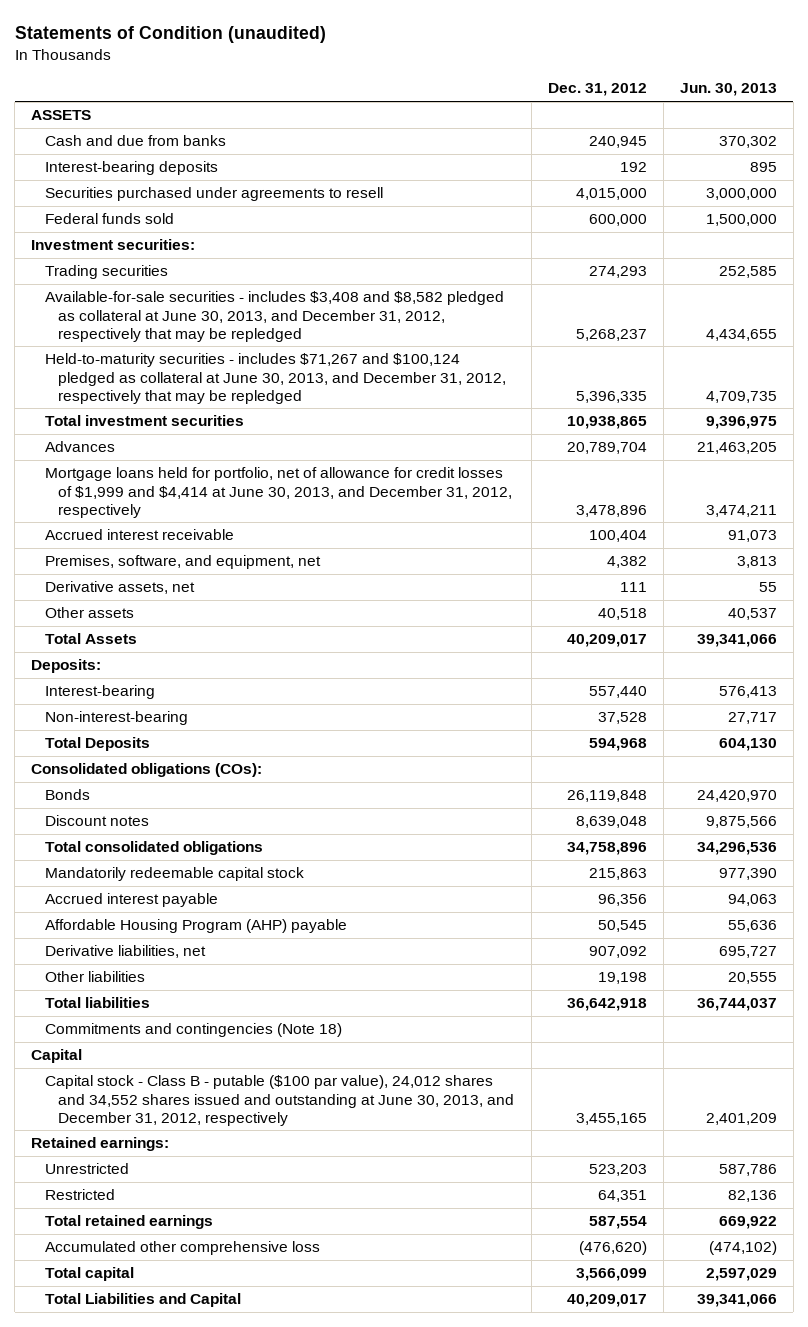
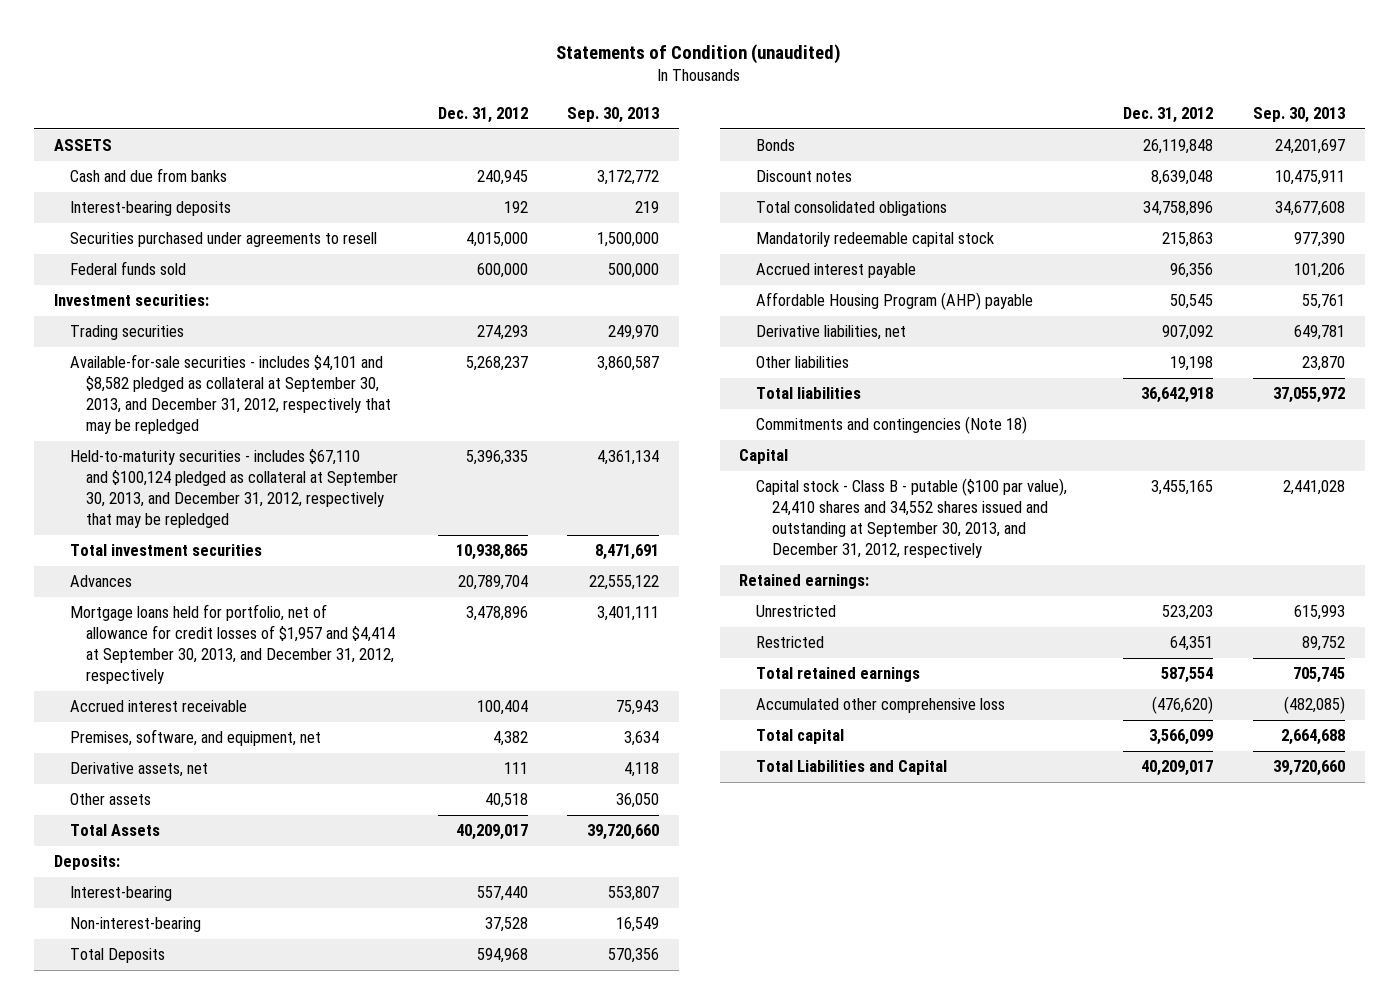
- | Dec. 31, 2012 | Jun. 30, 2013
+ | Dec. 31, 2012 | Sep. 30, 2013
- Available-for-sale securities - includes $3,408 and $8,582 pledged as collateral at June 30, 2013, and December 31, 2012, respectively that may be repledged | 5,268,237 | 4,434,655
- Held-to-maturity securities - includes $71,267 and $100,124 pledged as collateral at June 30, 2013, and December 31, 2012, respectively that may be repledged | 5,396,335 | 4,709,735
+ Available-for-sale securities - includes $4,101 and $8,582 pledged as collateral at September 30, 2013, and December 31, 2012, respectively that may be repledged | 5,268,237 | 3,860,587
+ Held-to-maturity securities - includes $67,110 and $100,124 pledged as collateral at September 30, 2013, and December 31, 2012, respectively that may be repledged | 5,396,335 | 4,361,134
- Mortgage loans held for portfolio, net of allowance for credit losses of $1,999 and $4,414 at June 30, 2013, and December 31, 2012, respectively | 3,478,896 | 3,474,211
+ Mortgage loans held for portfolio, net of allowance for credit losses of $1,957 and $4,414 at September 30, 2013, and December 31, 2012, respectively | 3,478,896 | 3,401,111
- Consolidated obligations (COs):
- Capital stock - Class B - putable ($100 par value), 24,012 shares and 34,552 shares issued and outstanding at June 30, 2013, and December 31, 2012, respectively | 3,455,165 | 2,401,209
+ Capital stock - Class B - putable ($100 par value), 24,410 shares and 34,552 shares issued and outstanding at September 30, 2013, and December 31, 2012, respectively | 3,455,165 | 2,441,028

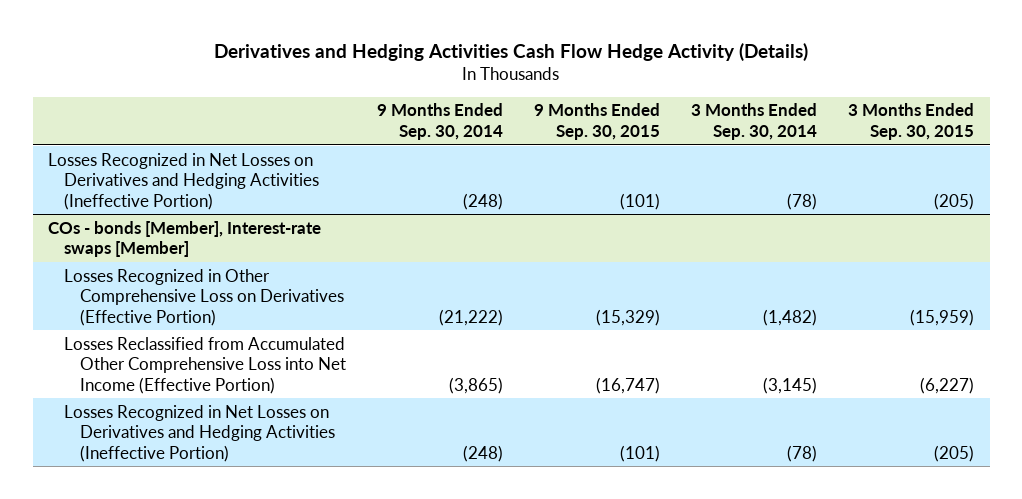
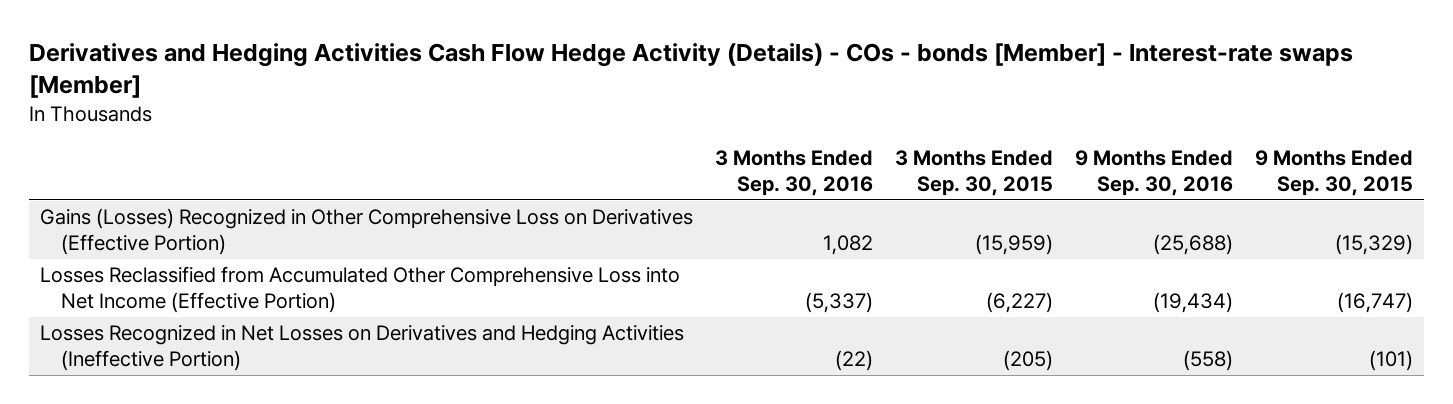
- Derivatives and Hedging Activities Cash Flow Hedge Activity (Details)
+ Derivatives and Hedging Activities Cash Flow Hedge Activity (Details) - COs - bonds [Member] - Interest-rate swaps [Member]
- | 9 Months Ended Sep. 30, 2014 | 9 Months Ended Sep. 30, 2015 | 3 Months Ended Sep. 30, 2014 | 3 Months Ended Sep. 30, 2015
+ | 3 Months Ended Sep. 30, 2016 | 3 Months Ended Sep. 30, 2015 | 9 Months Ended Sep. 30, 2016 | 9 Months Ended Sep. 30, 2015
- Losses Recognized in Net Losses on Derivatives and Hedging Activities (Ineffective Portion) | (248) | (101) | (78) | (205)
- COs - bonds [Member], Interest-rate swaps [Member]
- Losses Recognized in Other Comprehensive Loss on Derivatives (Effective Portion) | (21,222) | (15,329) | (1,482) | (15,959)
+ Gains (Losses) Recognized in Other Comprehensive Loss on Derivatives (Effective Portion) | 1,082 | (15,959) | (25,688) | (15,329)

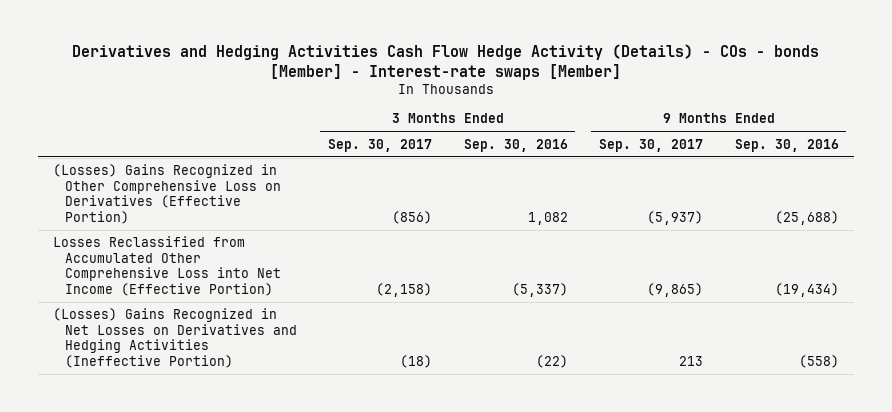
- | 3 Months Ended Sep. 30, 2016 | 3 Months Ended Sep. 30, 2015 | 9 Months Ended Sep. 30, 2016 | 9 Months Ended Sep. 30, 2015
+ | 3 Months Ended Sep. 30, 2017 | 3 Months Ended Sep. 30, 2016 | 9 Months Ended Sep. 30, 2017 | 9 Months Ended Sep. 30, 2016
- Gains (Losses) Recognized in Other Comprehensive Loss on Derivatives (Effective Portion) | 1,082 | (15,959) | (25,688) | (15,329)
+ (Losses) Gains Recognized in Other Comprehensive Loss on Derivatives (Effective Portion) | (856) | 1,082 | (5,937) | (25,688)
- Losses Recognized in Net Losses on Derivatives and Hedging Activities (Ineffective Portion) | (22) | (205) | (558) | (101)
+ (Losses) Gains Recognized in Net Losses on Derivatives and Hedging Activities (Ineffective Portion) | (18) | (22) | 213 | (558)

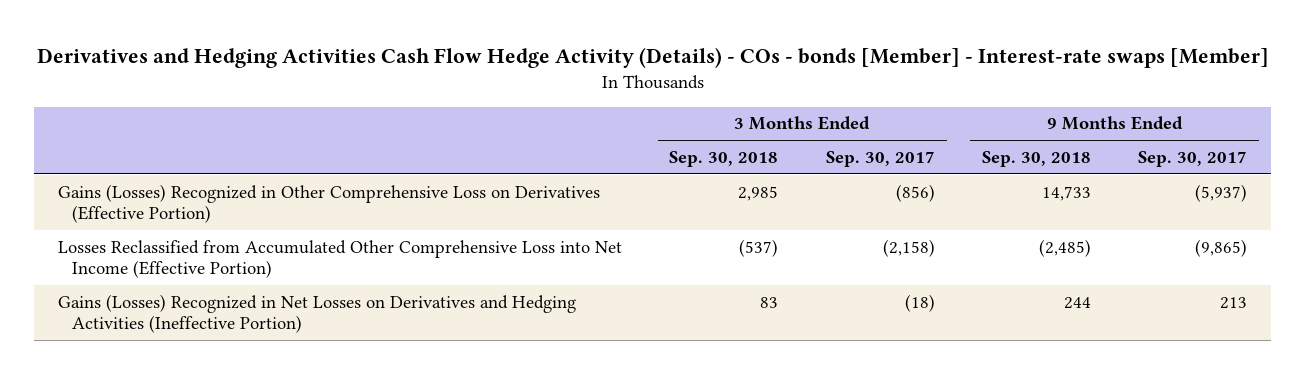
- | 3 Months Ended Sep. 30, 2017 | 3 Months Ended Sep. 30, 2016 | 9 Months Ended Sep. 30, 2017 | 9 Months Ended Sep. 30, 2016
+ | 3 Months Ended Sep. 30, 2018 | 3 Months Ended Sep. 30, 2017 | 9 Months Ended Sep. 30, 2018 | 9 Months Ended Sep. 30, 2017
- (Losses) Gains Recognized in Other Comprehensive Loss on Derivatives (Effective Portion) | (856) | 1,082 | (5,937) | (25,688)
+ Gains (Losses) Recognized in Other Comprehensive Loss on Derivatives (Effective Portion) | 2,985 | (856) | 14,733 | (5,937)
- (Losses) Gains Recognized in Net Losses on Derivatives and Hedging Activities (Ineffective Portion) | (18) | (22) | 213 | (558)
+ Gains (Losses) Recognized in Net Losses on Derivatives and Hedging Activities (Ineffective Portion) | 83 | (18) | 244 | 213

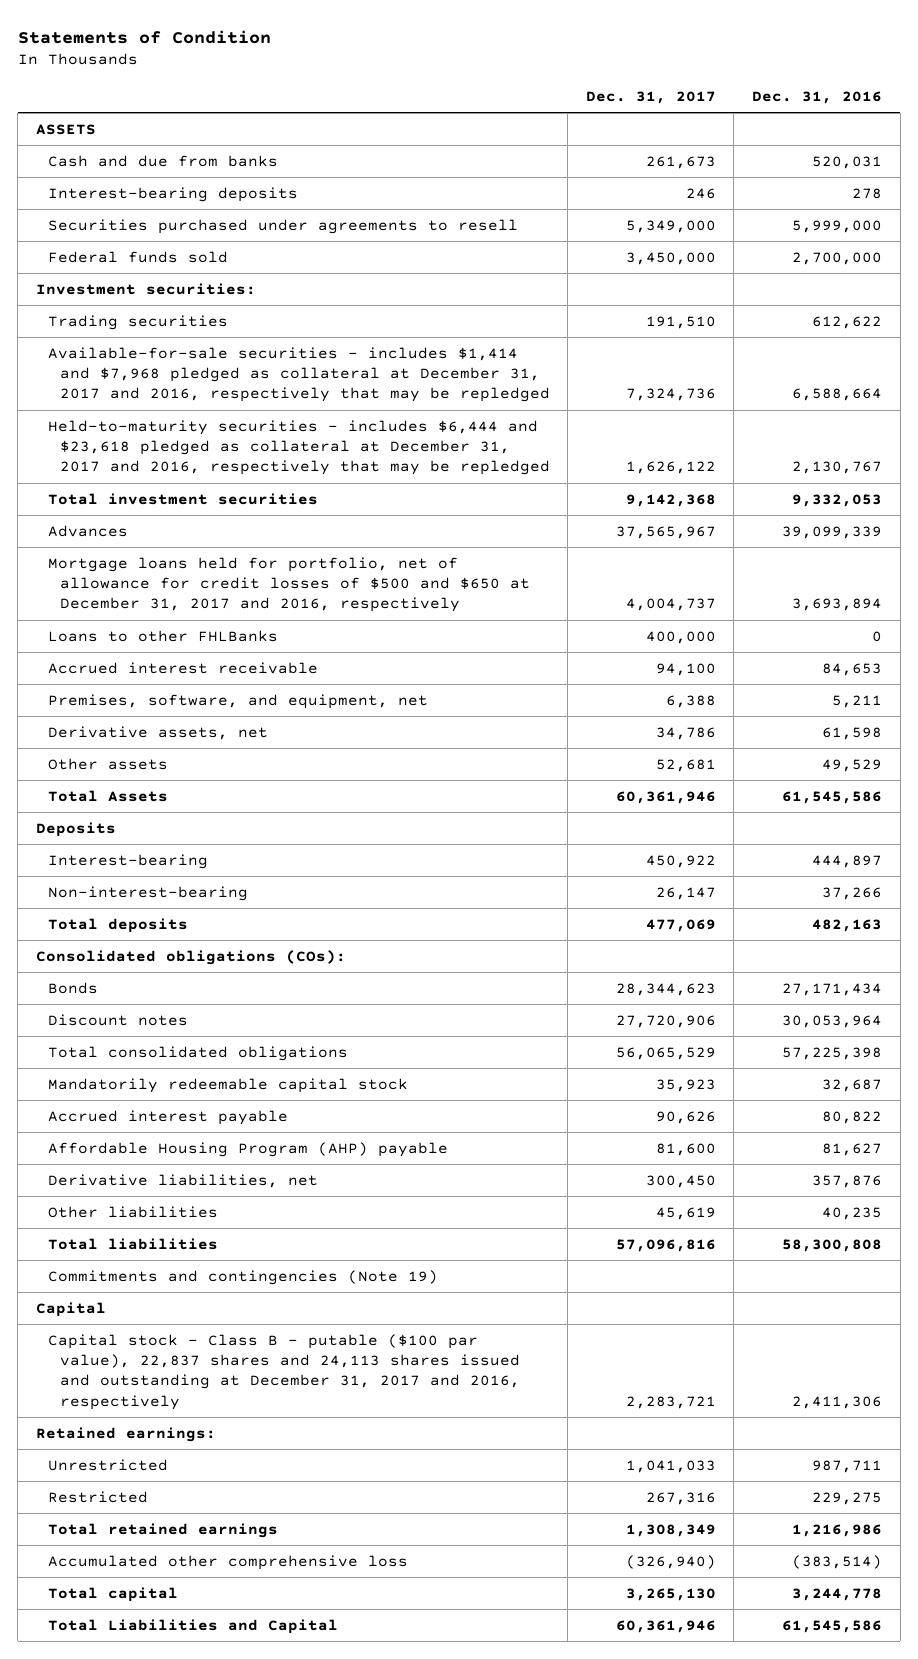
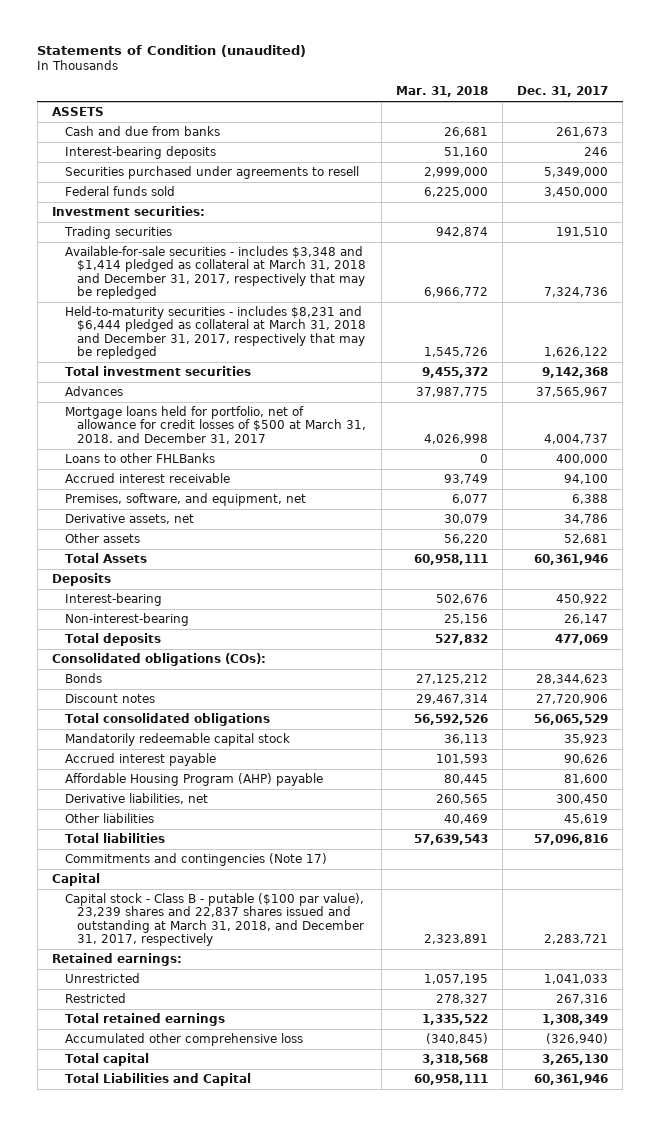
- Statements of Condition
+ Statements of Condition (unaudited)
- | Dec. 31, 2017 | Dec. 31, 2016
+ | Mar. 31, 2018 | Dec. 31, 2017
- Available-for-sale securities - includes $1,414 and $7,968 pledged as collateral at December 31, 2017 and 2016, respectively that may be repledged | 7,324,736 | 6,588,664
- Held-to-maturity securities - includes $6,444 and $23,618 pledged as collateral at December 31, 2017 and 2016, respectively that may be repledged | 1,626,122 | 2,130,767
+ Available-for-sale securities - includes $3,348 and $1,414 pledged as collateral at March 31, 2018 and December 31, 2017, respectively that may be repledged | 6,966,772 | 7,324,736
+ Held-to-maturity securities - includes $8,231 and $6,444 pledged as collateral at March 31, 2018 and December 31, 2017, respectively that may be repledged | 1,545,726 | 1,626,122
- Mortgage loans held for portfolio, net of allowance for credit losses of $500 and $650 at December 31, 2017 and 2016, respectively | 4,004,737 | 3,693,894
+ Mortgage loans held for portfolio, net of allowance for credit losses of $500 at March 31, 2018. and December 31, 2017 | 4,026,998 | 4,004,737
- Commitments and contingencies (Note 19)
+ Commitments and contingencies (Note 17)
- Capital stock - Class B - putable ($100 par value), 22,837 shares and 24,113 shares issued and outstanding at December 31, 2017 and 2016, respectively | 2,283,721 | 2,411,306
+ Capital stock - Class B - putable ($100 par value), 23,239 shares and 22,837 shares issued and outstanding at March 31, 2018, and December 31, 2017, respectively | 2,323,891 | 2,283,721

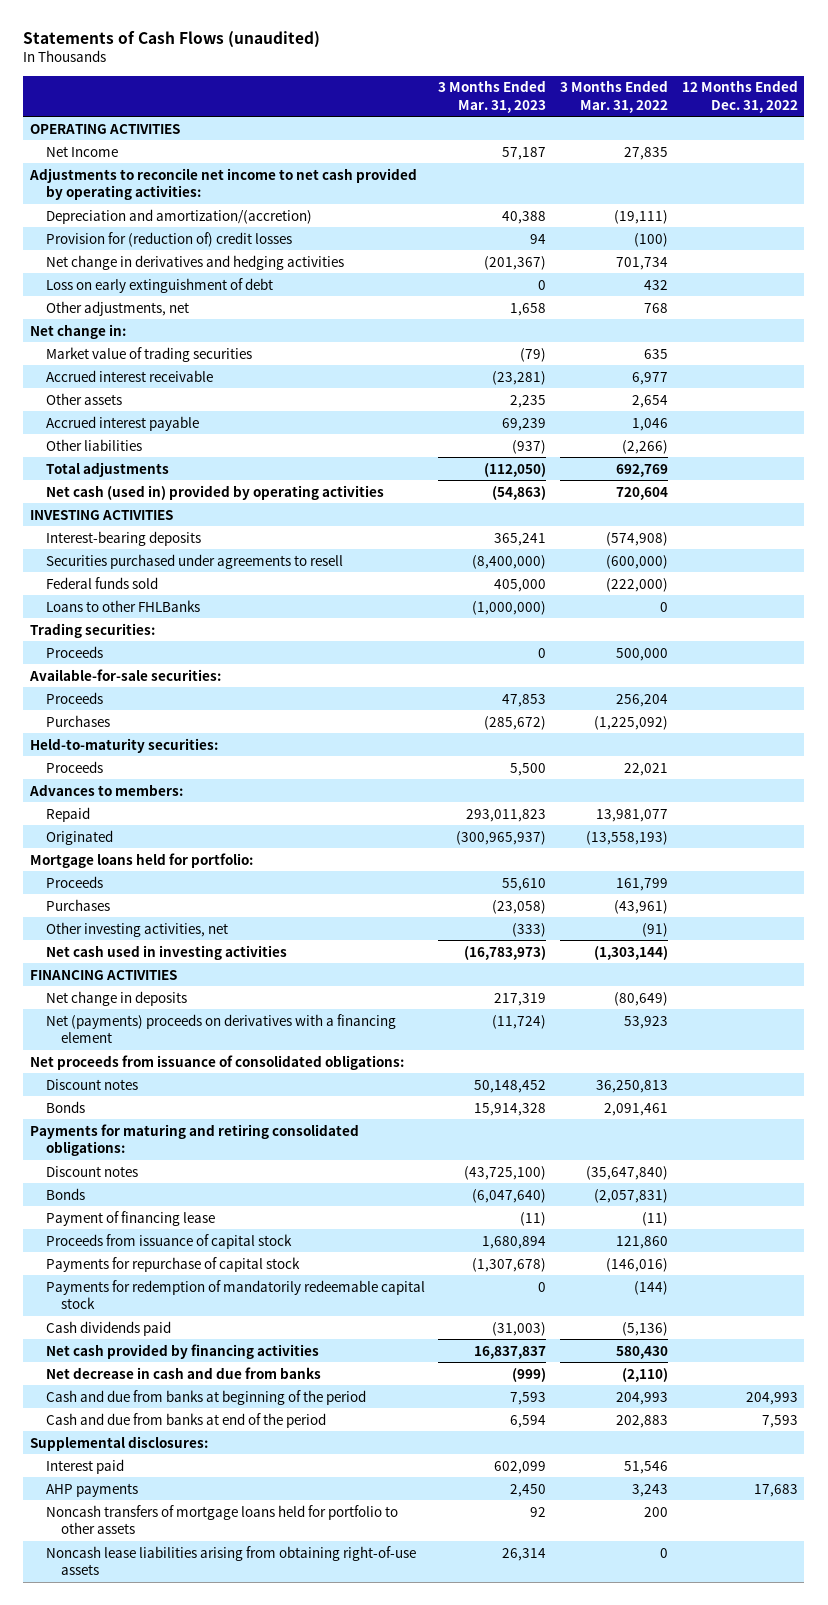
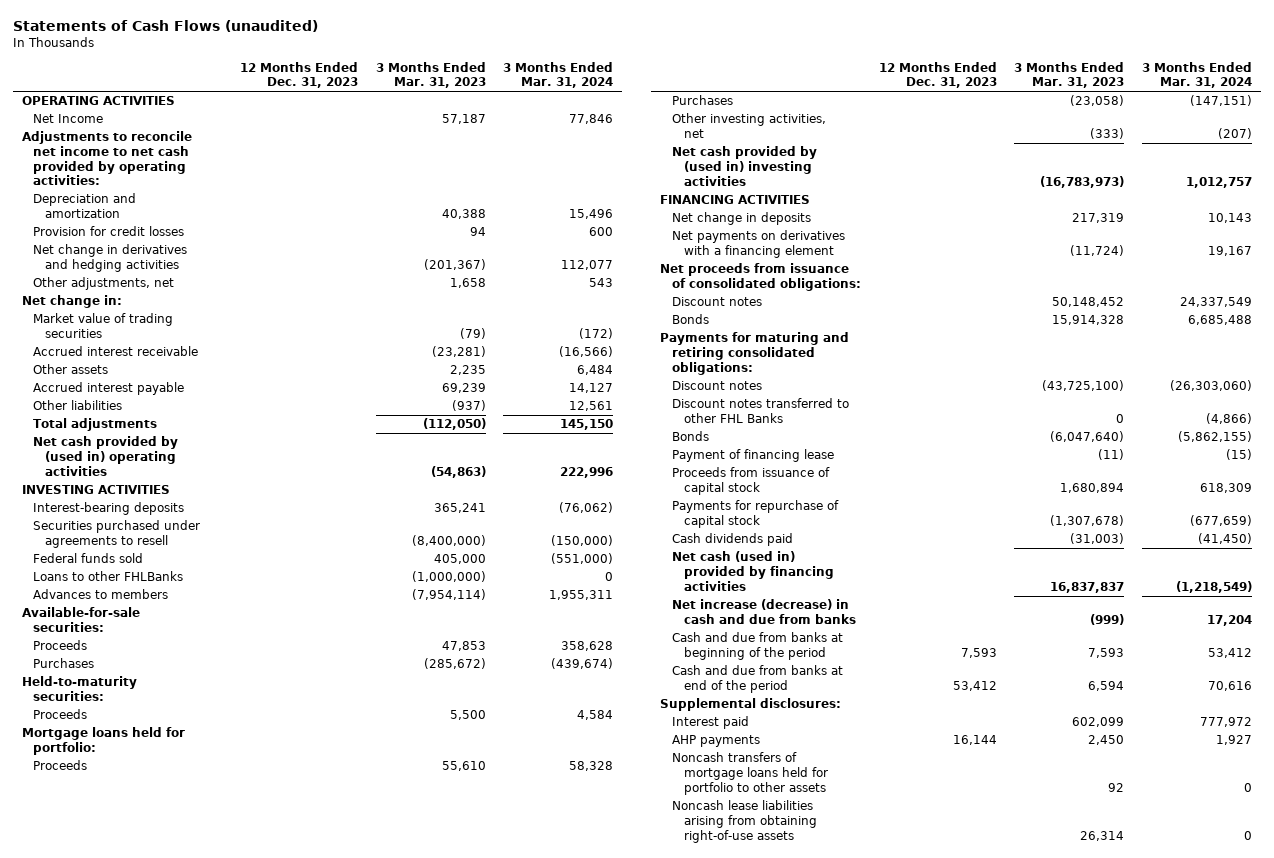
- | 3 Months Ended Mar. 31, 2023 | 3 Months Ended Mar. 31, 2022 | 12 Months Ended Dec. 31, 2022
+ | 12 Months Ended Dec. 31, 2023 | 3 Months Ended Mar. 31, 2023 | 3 Months Ended Mar. 31, 2024
- Depreciation and amortization/(accretion) | 40,388 | (19,111) |
- Provision for (reduction of) credit losses | 94 | (100) |
+ Depreciation and amortization | | 40,388 | 15,496
+ Provision for credit losses | | 94 | 600
- Loss on early extinguishment of debt | 0 | 432 |
- Net cash (used in) provided by operating activities | (54,863) | 720,604 |
+ Net cash provided by (used in) operating activities | | (54,863) | 222,996
- Trading securities:
- Proceeds | 0 | 500,000 |
+ Advances to members | | (7,954,114) | 1,955,311
- Advances to members:
- Repaid | 293,011,823 | 13,981,077 |
- Originated | (300,965,937) | (13,558,193) |
- Net cash used in investing activities | (16,783,973) | (1,303,144) |
+ Net cash provided by (used in) investing activities | | (16,783,973) | 1,012,757
- Net (payments) proceeds on derivatives with a financing element | (11,724) | 53,923 |
+ Net payments on derivatives with a financing element | | (11,724) | 19,167
+ Discount notes transferred to other FHL Banks | | 0 | (4,866)
- Payments for redemption of mandatorily redeemable capital stock | 0 | (144) |
- Net cash provided by financing activities | 16,837,837 | 580,430 |
- Net decrease in cash and due from banks | (999) | (2,110) |
+ Net cash (used in) provided by financing activities | | 16,837,837 | (1,218,549)
+ Net increase (decrease) in cash and due from banks | | (999) | 17,204

